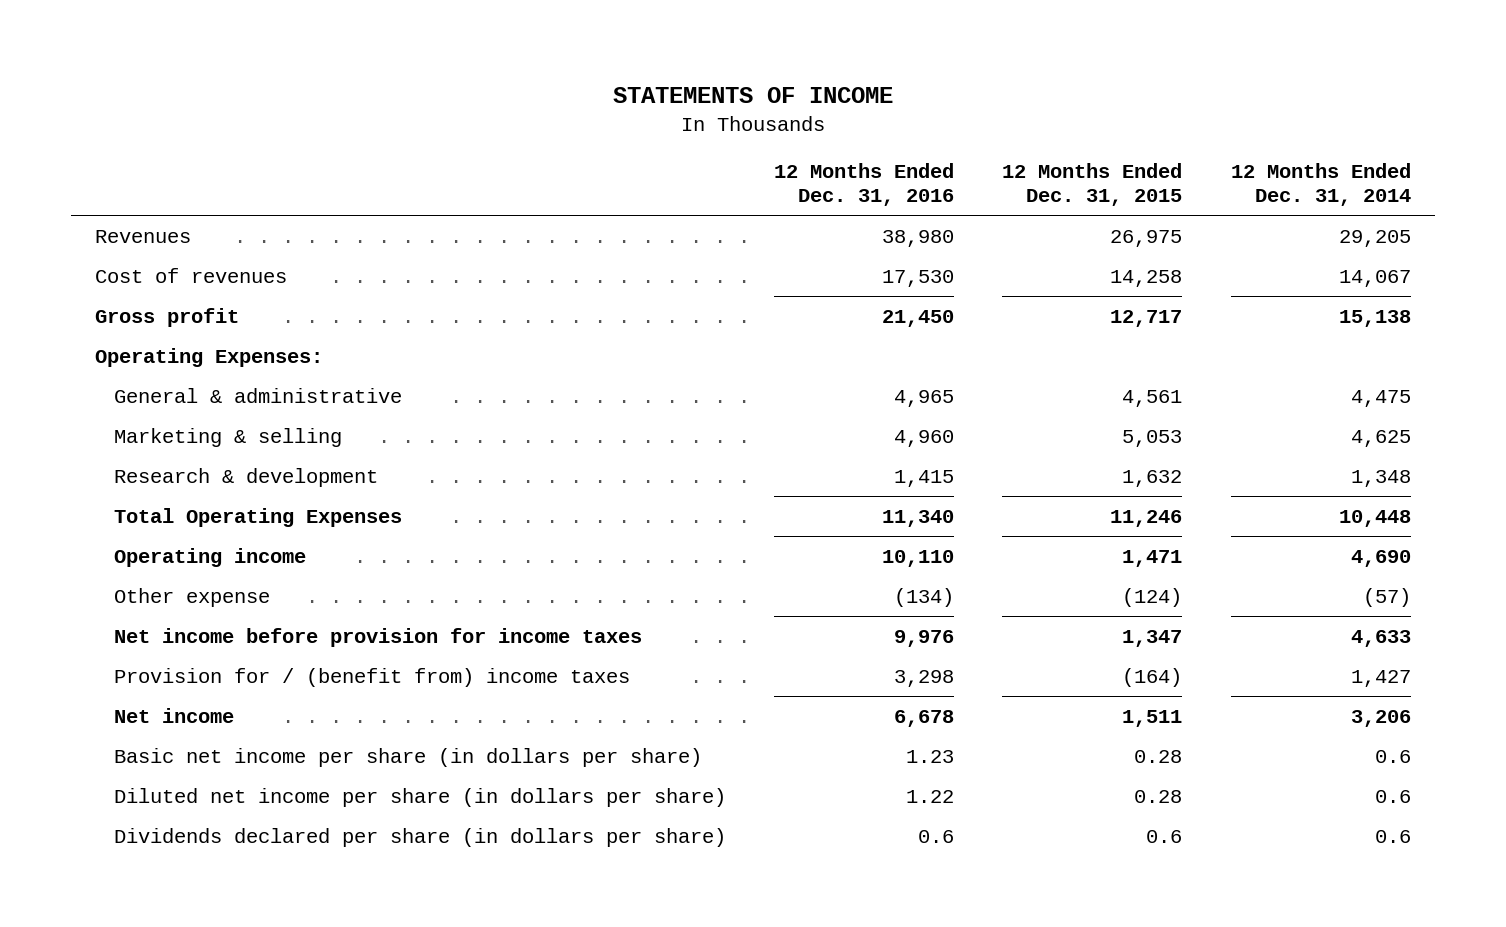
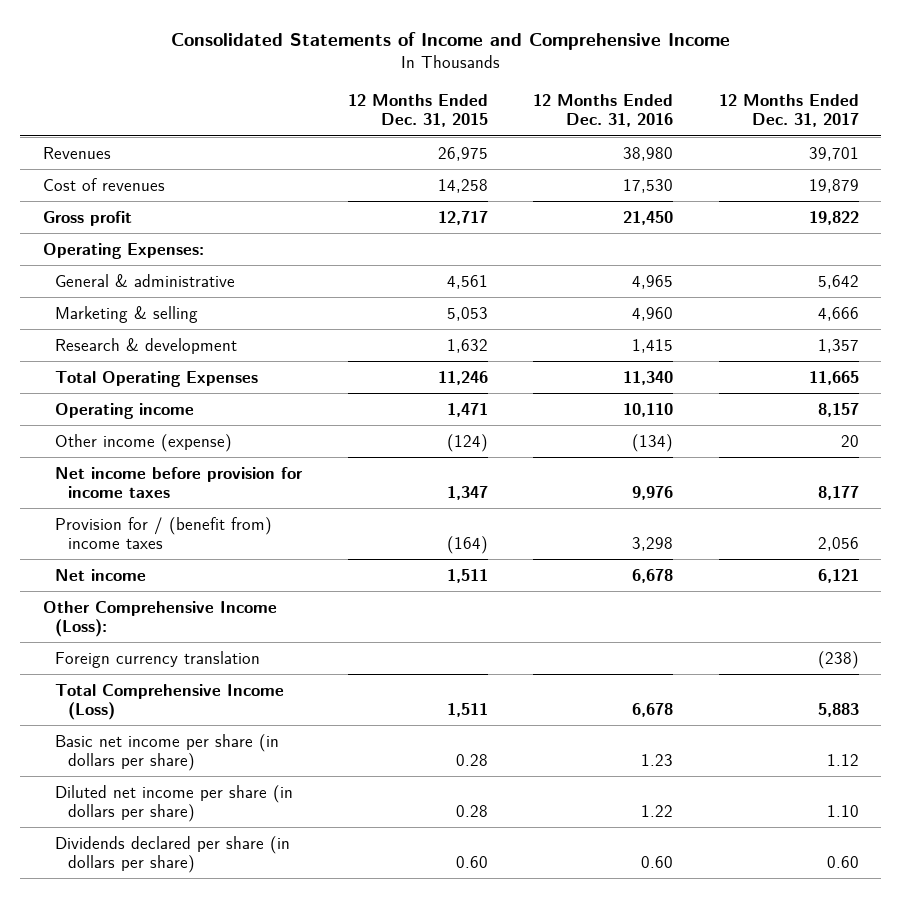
- STATEMENTS OF INCOME
+ Consolidated Statements of Income and Comprehensive Income
- | 12 Months Ended Dec. 31, 2016 | 12 Months Ended Dec. 31, 2015 | 12 Months Ended Dec. 31, 2014
+ | 12 Months Ended Dec. 31, 2015 | 12 Months Ended Dec. 31, 2016 | 12 Months Ended Dec. 31, 2017
- Other expense | (134) | (124) | (57)
+ Other income (expense) | (124) | (134) | 20
+ Other Comprehensive Income (Loss):
+ Foreign currency translation | | | (238)
+ Total Comprehensive Income (Loss) | 1,511 | 6,678 | 5,883
- Dividends declared per share (in dollars per share) | 0.6 | 0.6 | 0.6
+ Dividends declared per share (in dollars per share) | 0.60 | 0.60 | 0.60

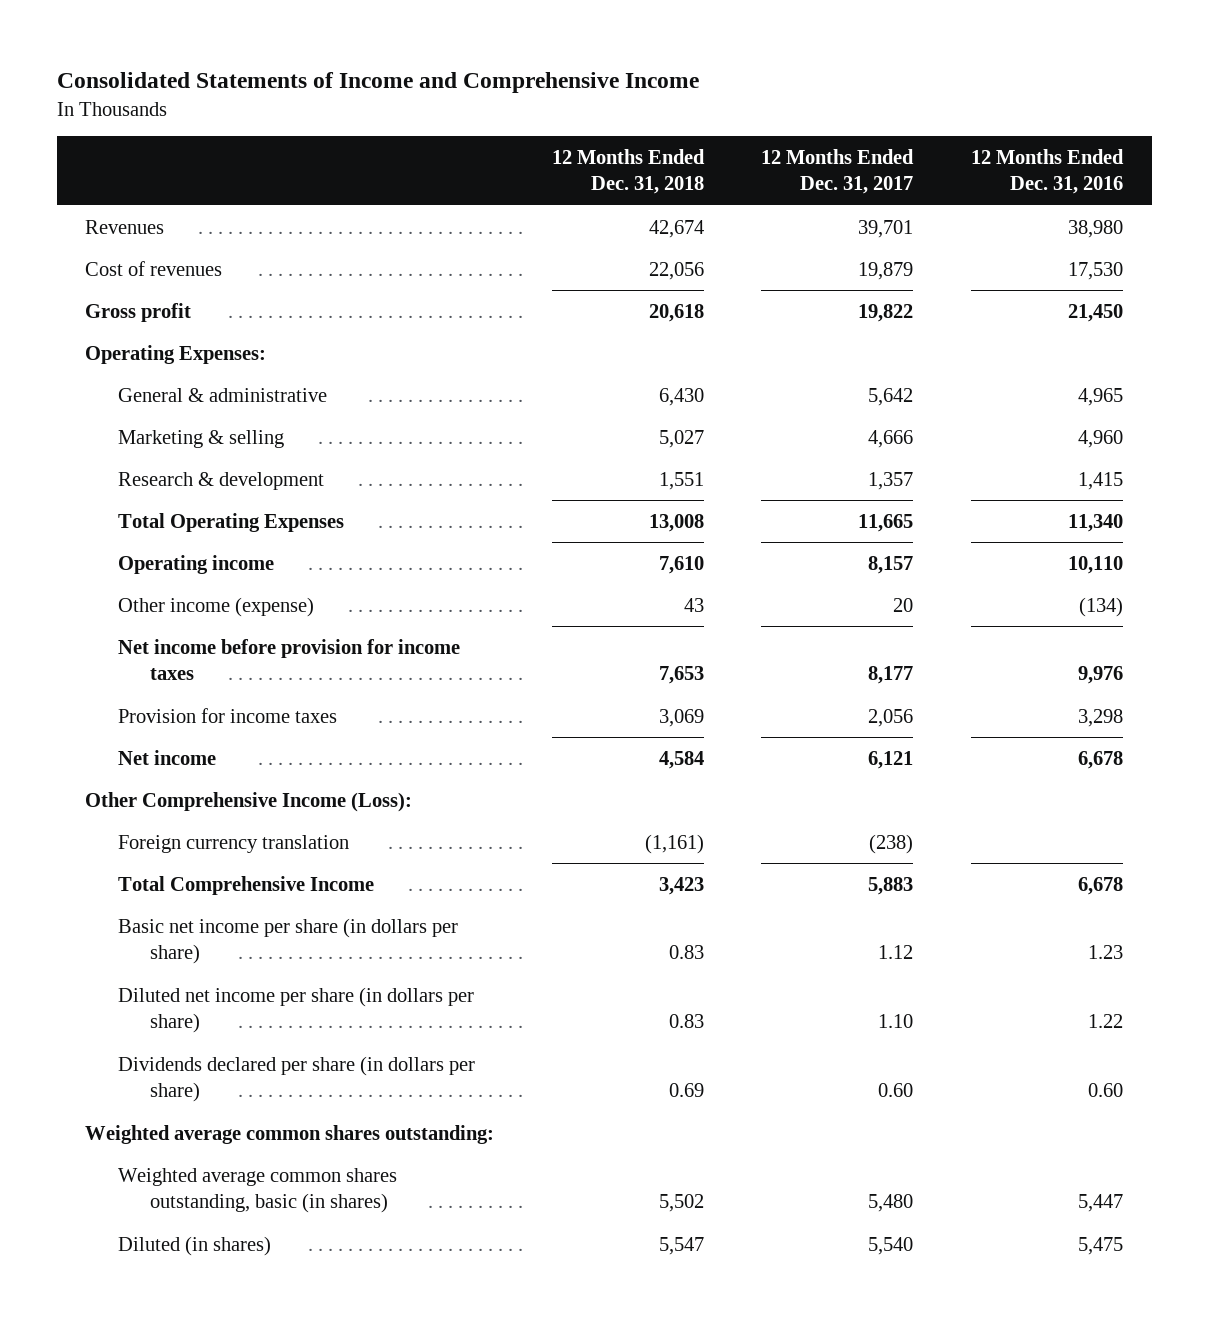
- | 12 Months Ended Dec. 31, 2015 | 12 Months Ended Dec. 31, 2016 | 12 Months Ended Dec. 31, 2017
+ | 12 Months Ended Dec. 31, 2018 | 12 Months Ended Dec. 31, 2017 | 12 Months Ended Dec. 31, 2016
- Provision for / (benefit from) income taxes | (164) | 3,298 | 2,056
+ Provision for income taxes | 3,069 | 2,056 | 3,298
- Total Comprehensive Income (Loss) | 1,511 | 6,678 | 5,883
+ Total Comprehensive Income | 3,423 | 5,883 | 6,678
+ Weighted average common shares outstanding:
+ Weighted average common shares outstanding, basic (in shares) | 5,502 | 5,480 | 5,447
+ Diluted (in shares) | 5,547 | 5,540 | 5,475

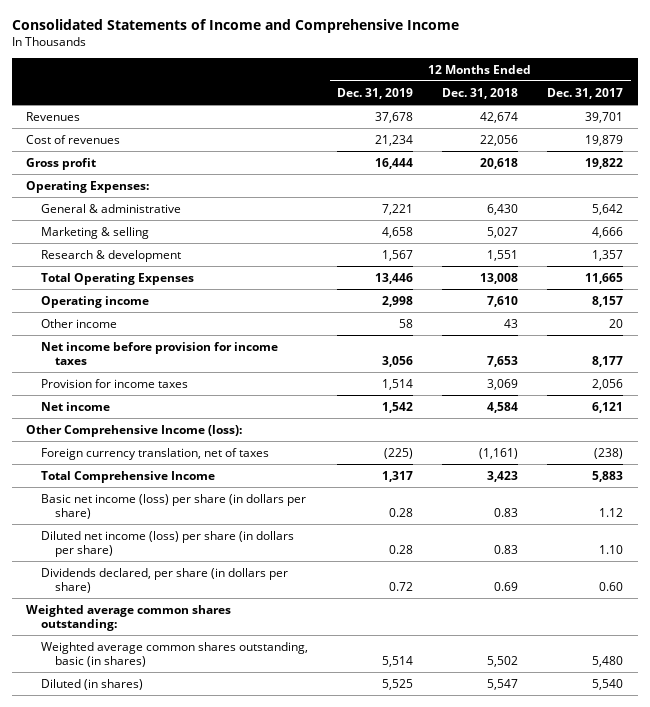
- | 12 Months Ended Dec. 31, 2018 | 12 Months Ended Dec. 31, 2017 | 12 Months Ended Dec. 31, 2016
+ | 12 Months Ended Dec. 31, 2019 | 12 Months Ended Dec. 31, 2018 | 12 Months Ended Dec. 31, 2017
- Other income (expense) | 43 | 20 | (134)
+ Other income | 58 | 43 | 20
- Other Comprehensive Income (Loss):
- Foreign currency translation | (1,161) | (238) |
+ Other Comprehensive Income (loss):
+ Foreign currency translation, net of taxes | (225) | (1,161) | (238)
- Basic net income per share (in dollars per share) | 0.83 | 1.12 | 1.23
- Diluted net income per share (in dollars per share) | 0.83 | 1.10 | 1.22
- Dividends declared per share (in dollars per share) | 0.69 | 0.60 | 0.60
+ Basic net income (loss) per share (in dollars per share) | 0.28 | 0.83 | 1.12
+ Diluted net income (loss) per share (in dollars per share) | 0.28 | 0.83 | 1.10
+ Dividends declared, per share (in dollars per share) | 0.72 | 0.69 | 0.60

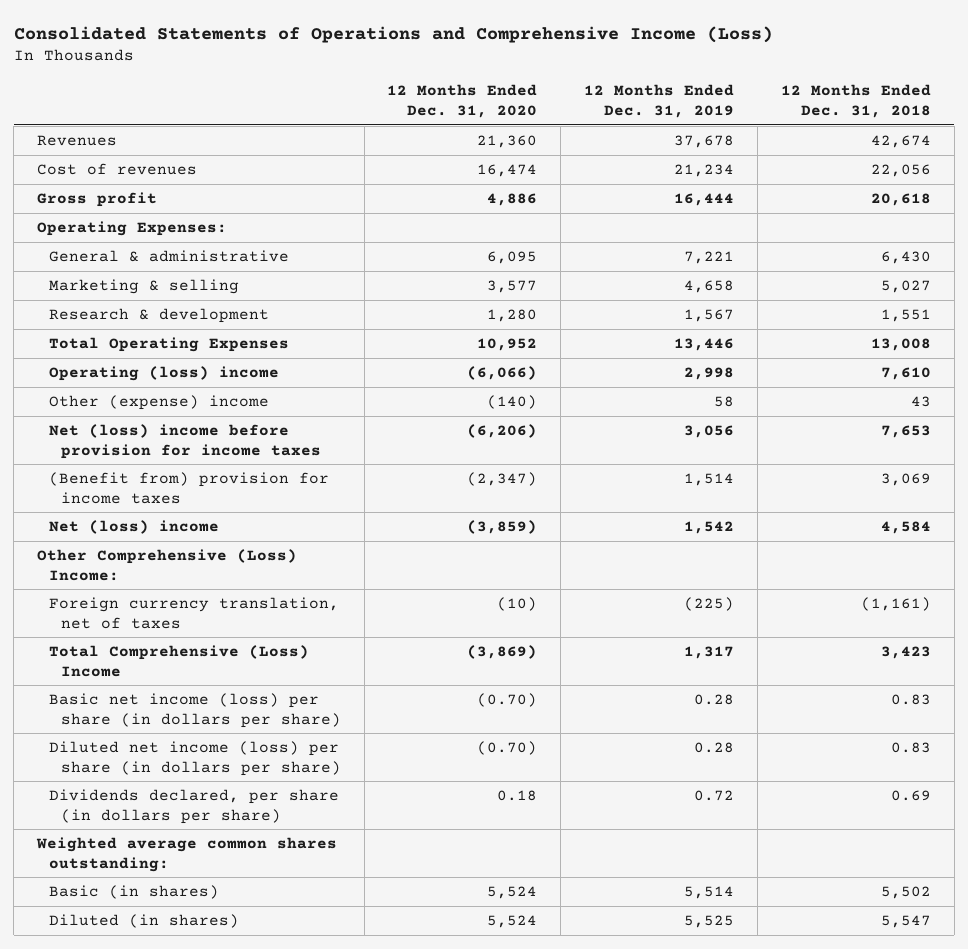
- Consolidated Statements of Income and Comprehensive Income
+ Consolidated Statements of Operations and Comprehensive Income (Loss)
- | 12 Months Ended Dec. 31, 2019 | 12 Months Ended Dec. 31, 2018 | 12 Months Ended Dec. 31, 2017
+ | 12 Months Ended Dec. 31, 2020 | 12 Months Ended Dec. 31, 2019 | 12 Months Ended Dec. 31, 2018
- Operating income | 2,998 | 7,610 | 8,157
- Other income | 58 | 43 | 20
- Net income before provision for income taxes | 3,056 | 7,653 | 8,177
- Provision for income taxes | 1,514 | 3,069 | 2,056
- Net income | 1,542 | 4,584 | 6,121
- Other Comprehensive Income (loss):
+ Operating (loss) income | (6,066) | 2,998 | 7,610
+ Other (expense) income | (140) | 58 | 43
+ Net (loss) income before provision for income taxes | (6,206) | 3,056 | 7,653
+ (Benefit from) provision for income taxes | (2,347) | 1,514 | 3,069
+ Net (loss) income | (3,859) | 1,542 | 4,584
+ Other Comprehensive (Loss) Income:
- Total Comprehensive Income | 1,317 | 3,423 | 5,883
+ Total Comprehensive (Loss) Income | (3,869) | 1,317 | 3,423
- Weighted average common shares outstanding, basic (in shares) | 5,514 | 5,502 | 5,480
+ Basic (in shares) | 5,524 | 5,514 | 5,502

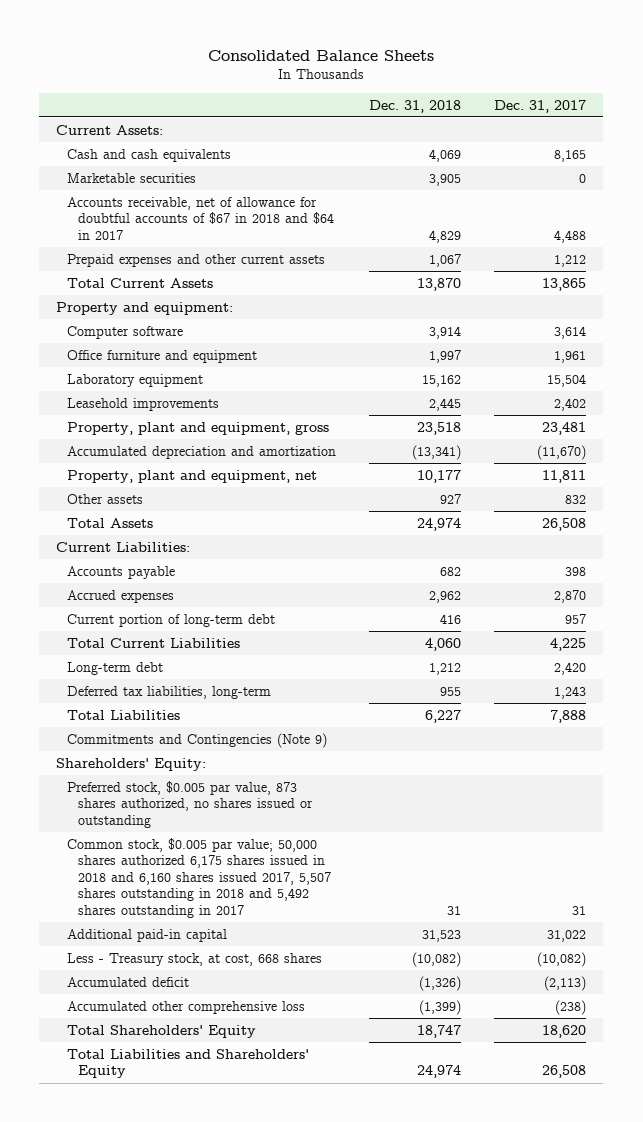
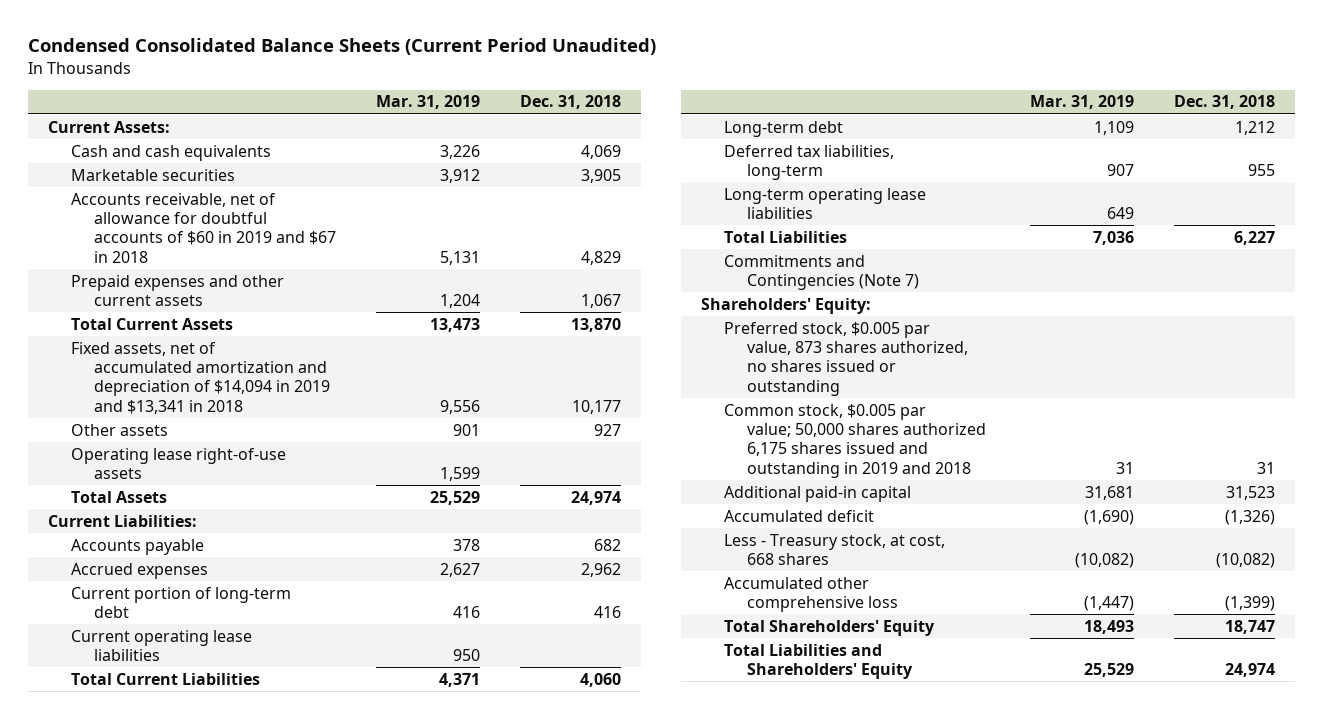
- Consolidated Balance Sheets
+ Condensed Consolidated Balance Sheets (Current Period Unaudited)
- | Dec. 31, 2018 | Dec. 31, 2017
+ | Mar. 31, 2019 | Dec. 31, 2018
- Accounts receivable, net of allowance for doubtful accounts of $67 in 2018 and $64 in 2017 | 4,829 | 4,488
+ Accounts receivable, net of allowance for doubtful accounts of $60 in 2019 and $67 in 2018 | 5,131 | 4,829
- Property and equipment:
- Computer software | 3,914 | 3,614
- Office furniture and equipment | 1,997 | 1,961
- Laboratory equipment | 15,162 | 15,504
- Leasehold improvements | 2,445 | 2,402
- Property, plant and equipment, gross | 23,518 | 23,481
- Accumulated depreciation and amortization | (13,341) | (11,670)
- Property, plant and equipment, net | 10,177 | 11,811
+ Fixed assets, net of accumulated amortization and depreciation of $14,094 in 2019 and $13,341 in 2018 | 9,556 | 10,177
+ Operating lease right-of-use assets | 1,599 |
+ Current operating lease liabilities | 950 |
+ Long-term operating lease liabilities | 649 |
- Commitments and Contingencies (Note 9)
+ Commitments and Contingencies (Note 7)
- Common stock, $0.005 par value; 50,000 shares authorized 6,175 shares issued in 2018 and 6,160 shares issued 2017, 5,507 shares outstanding in 2018 and 5,492 shares outstanding in 2017 | 31 | 31
+ Common stock, $0.005 par value; 50,000 shares authorized 6,175 shares issued and outstanding in 2019 and 2018 | 31 | 31
moved down: Less - Treasury stock, at cost, 668 shares | (10,082) | (10,082)

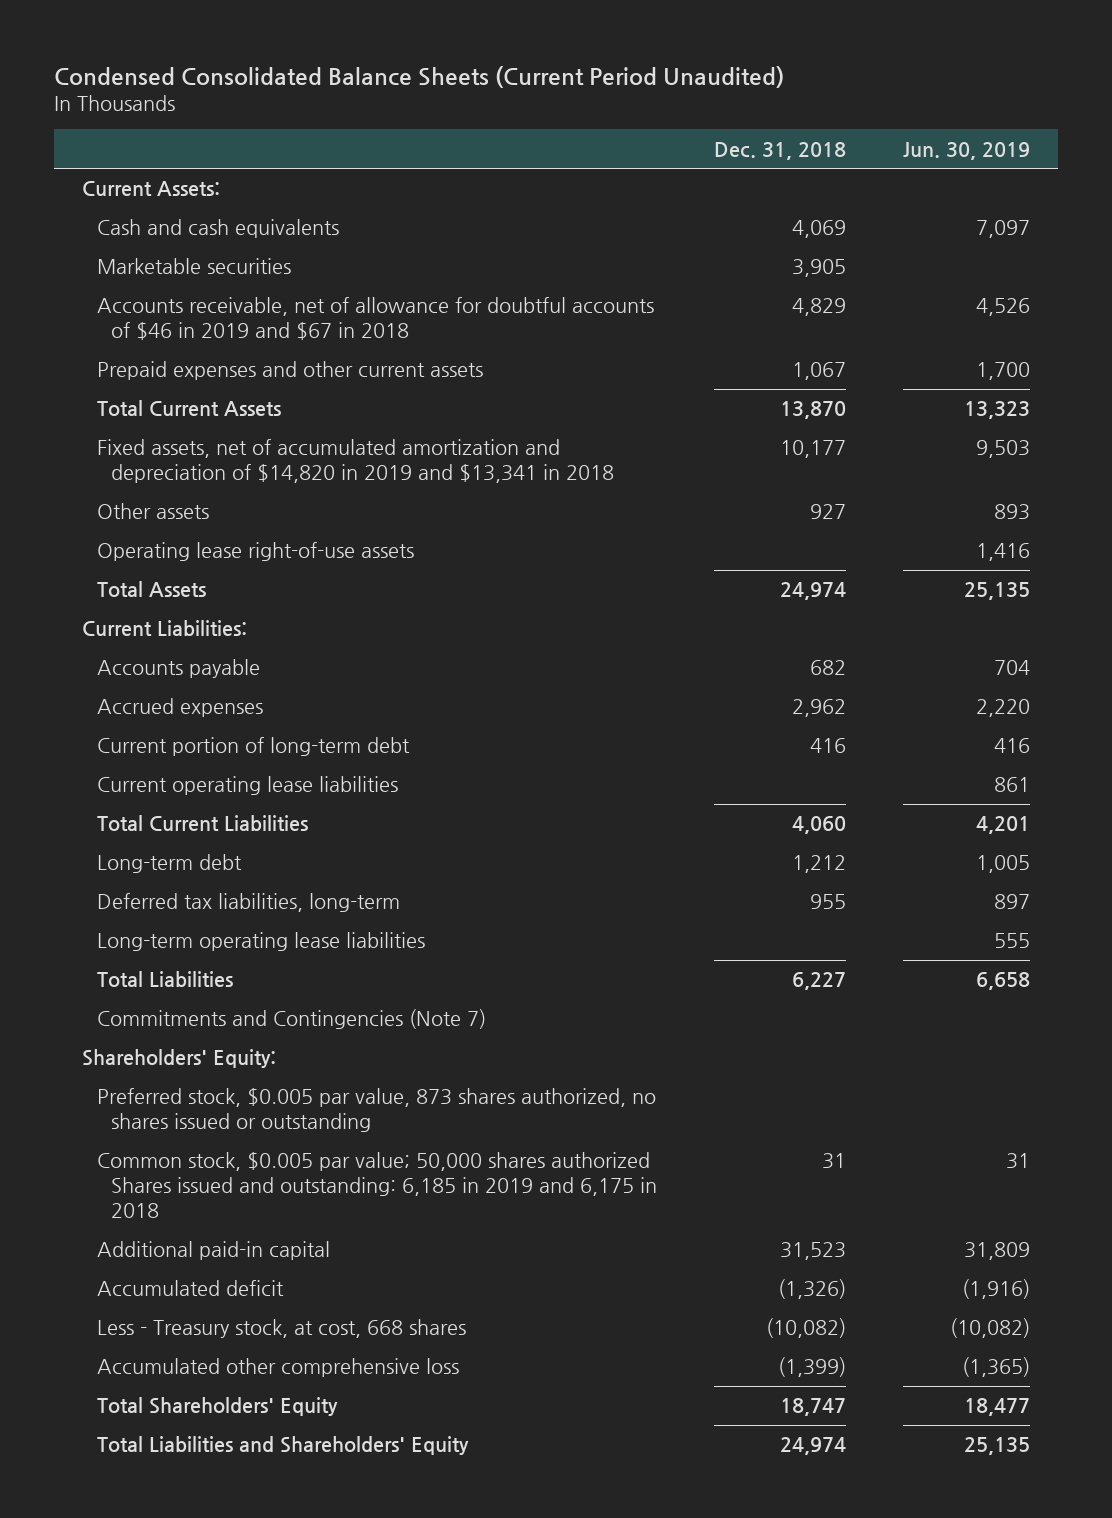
- | Mar. 31, 2019 | Dec. 31, 2018
+ | Dec. 31, 2018 | Jun. 30, 2019
- Accounts receivable, net of allowance for doubtful accounts of $60 in 2019 and $67 in 2018 | 5,131 | 4,829
+ Accounts receivable, net of allowance for doubtful accounts of $46 in 2019 and $67 in 2018 | 4,829 | 4,526
- Fixed assets, net of accumulated amortization and depreciation of $14,094 in 2019 and $13,341 in 2018 | 9,556 | 10,177
+ Fixed assets, net of accumulated amortization and depreciation of $14,820 in 2019 and $13,341 in 2018 | 10,177 | 9,503
- Common stock, $0.005 par value; 50,000 shares authorized 6,175 shares issued and outstanding in 2019 and 2018 | 31 | 31
+ Common stock, $0.005 par value; 50,000 shares authorized Shares issued and outstanding: 6,185 in 2019 and 6,175 in 2018 | 31 | 31

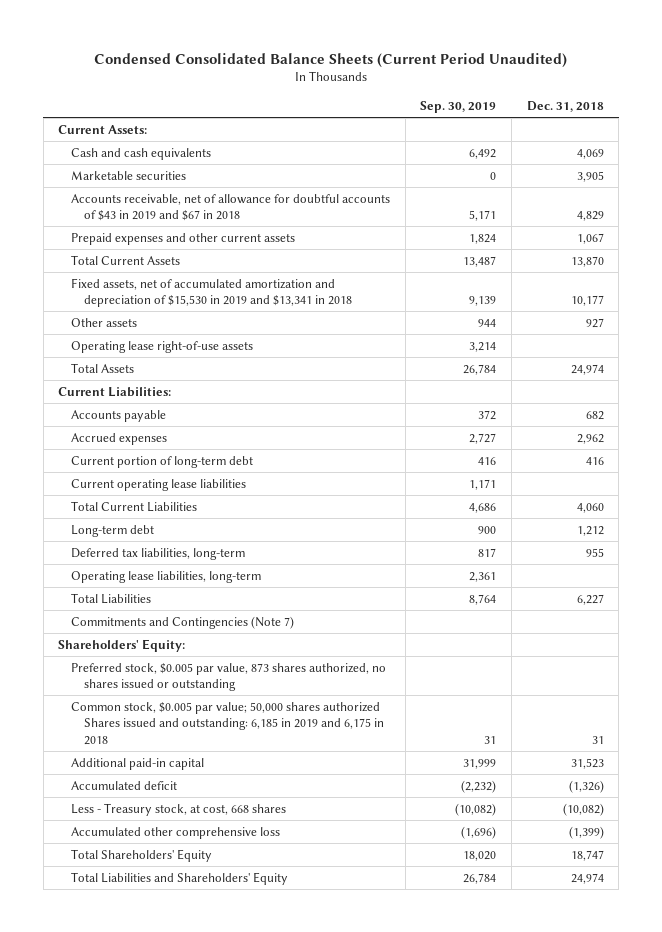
- | Dec. 31, 2018 | Jun. 30, 2019
+ | Sep. 30, 2019 | Dec. 31, 2018
- Accounts receivable, net of allowance for doubtful accounts of $46 in 2019 and $67 in 2018 | 4,829 | 4,526
+ Accounts receivable, net of allowance for doubtful accounts of $43 in 2019 and $67 in 2018 | 5,171 | 4,829
- Fixed assets, net of accumulated amortization and depreciation of $14,820 in 2019 and $13,341 in 2018 | 10,177 | 9,503
+ Fixed assets, net of accumulated amortization and depreciation of $15,530 in 2019 and $13,341 in 2018 | 9,139 | 10,177
- Long-term operating lease liabilities | | 555
+ Operating lease liabilities, long-term | 2,361 |

